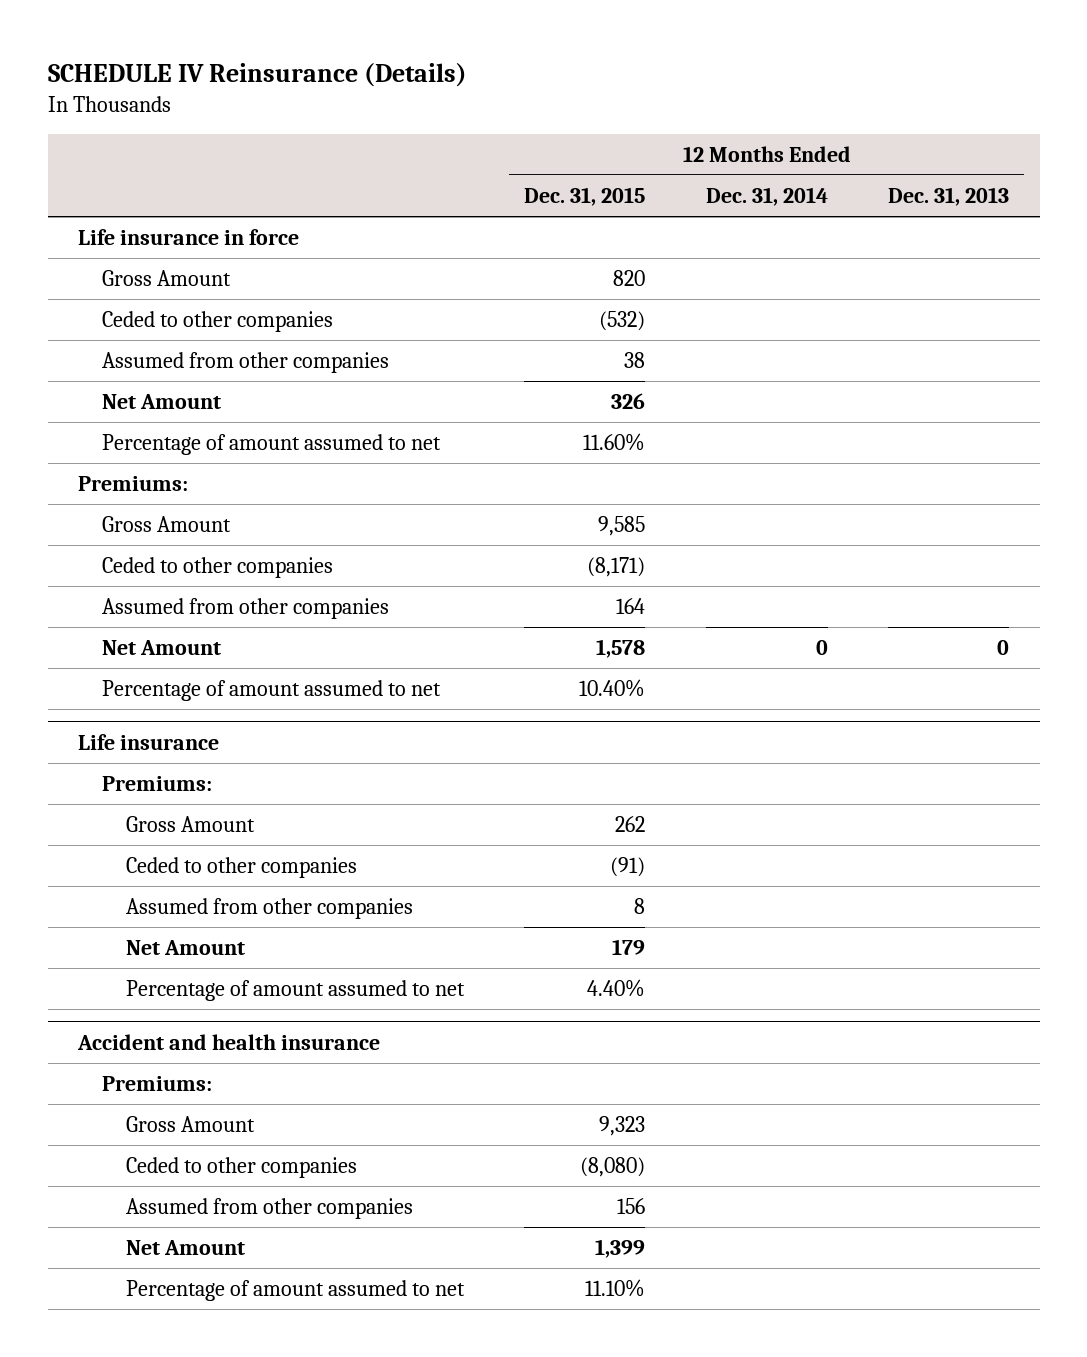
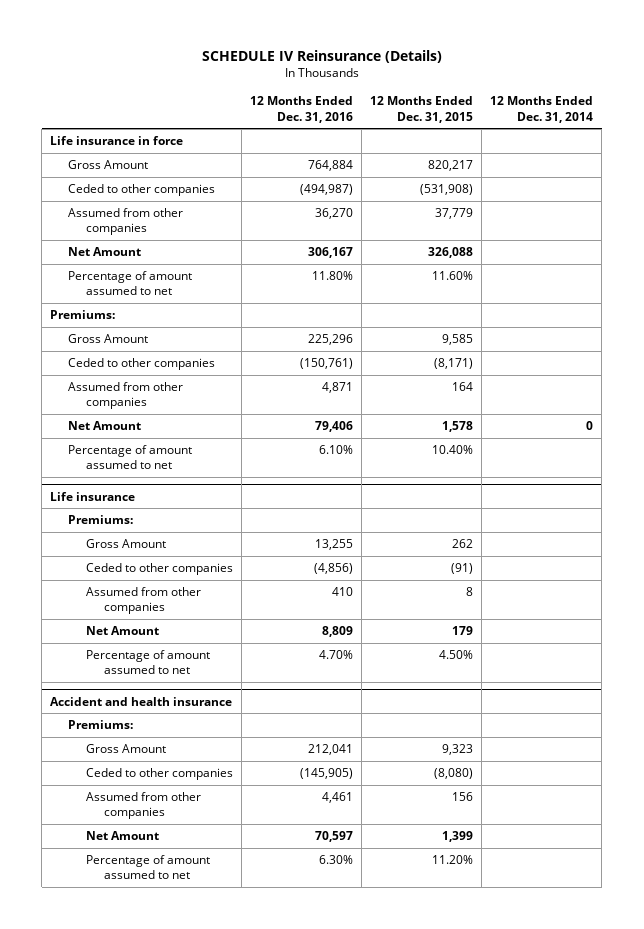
- | 12 Months Ended Dec. 31, 2015 | 12 Months Ended Dec. 31, 2014 | 12 Months Ended Dec. 31, 2013
+ | 12 Months Ended Dec. 31, 2016 | 12 Months Ended Dec. 31, 2015 | 12 Months Ended Dec. 31, 2014
- Gross Amount | 820 | |
- Ceded to other companies | (532) | |
- Assumed from other companies | 38 | |
- Net Amount | 326 | |
+ Gross Amount | 764,884 | 820,217 |
+ Ceded to other companies | (494,987) | (531,908) |
+ Assumed from other companies | 36,270 | 37,779 |
+ Net Amount | 306,167 | 326,088 |
@ Life insurance
- Percentage of amount assumed to net | 4.40% | |
+ Percentage of amount assumed to net | 4.70% | 4.50% |
@ Accident and health insurance
- Percentage of amount assumed to net | 11.10% | |
+ Percentage of amount assumed to net | 6.30% | 11.20% |

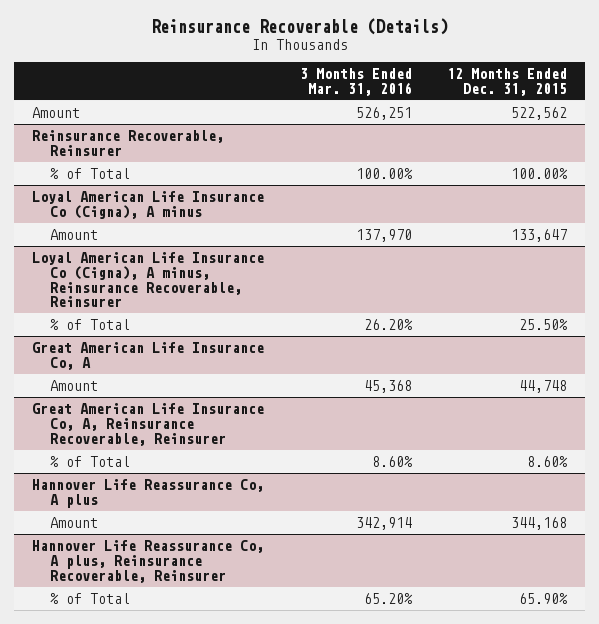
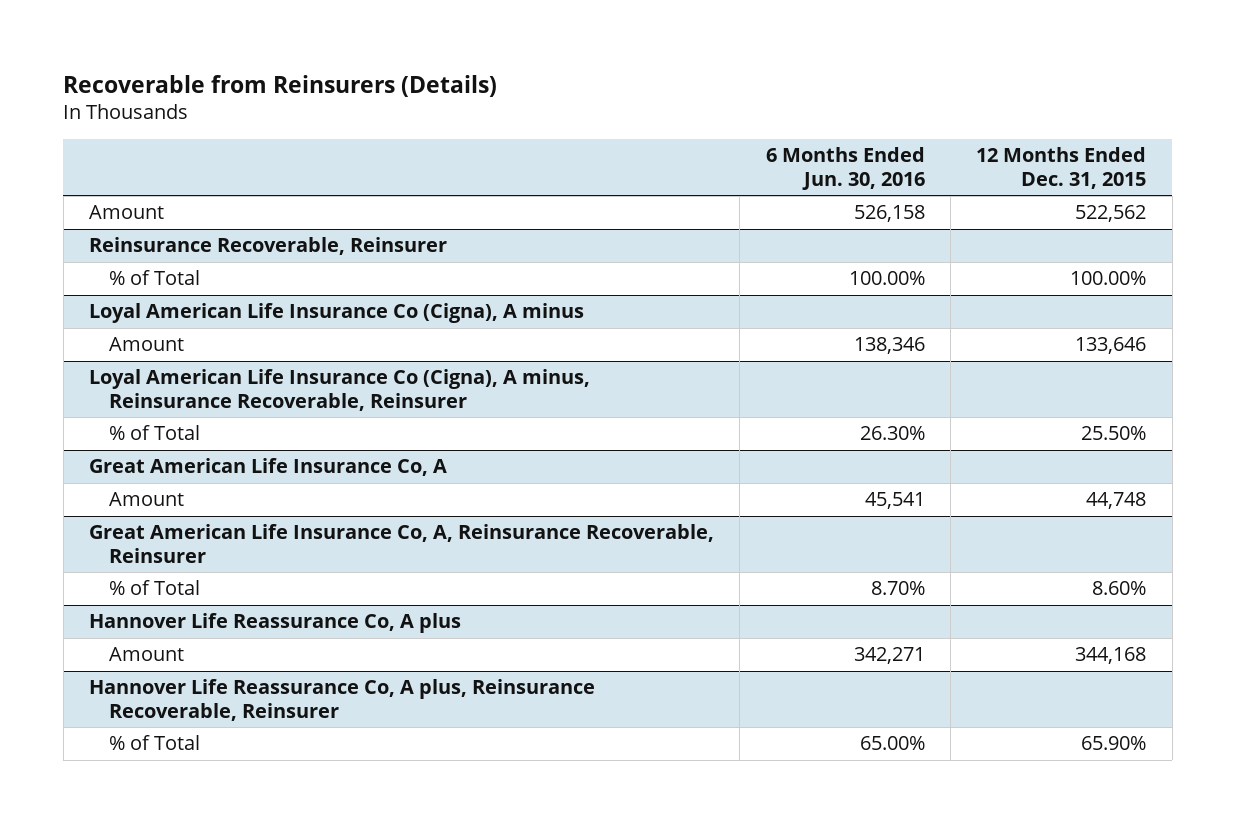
- Reinsurance Recoverable (Details)
+ Recoverable from Reinsurers (Details)
- | 3 Months Ended Mar. 31, 2016 | 12 Months Ended Dec. 31, 2015
+ | 6 Months Ended Jun. 30, 2016 | 12 Months Ended Dec. 31, 2015
@ Loyal American Life Insurance Co (Cigna), A minus
- Amount | 137,970 | 133,647
+ Amount | 138,346 | 133,646

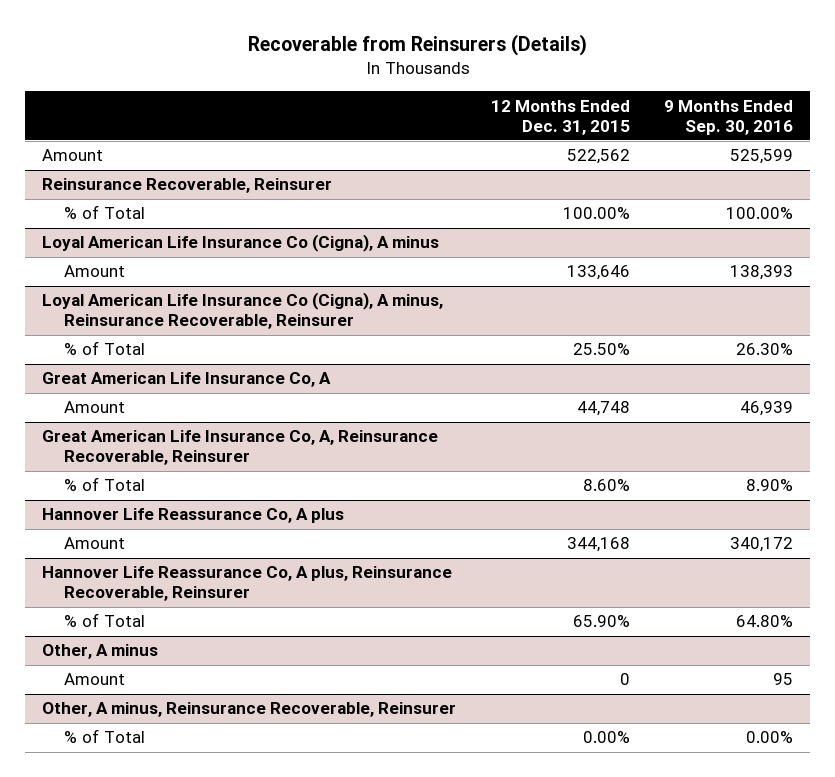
- | 6 Months Ended Jun. 30, 2016 | 12 Months Ended Dec. 31, 2015
+ | 12 Months Ended Dec. 31, 2015 | 9 Months Ended Sep. 30, 2016
+ Other, A minus
+ Amount | 0 | 95
+ Other, A minus, Reinsurance Recoverable, Reinsurer
+ % of Total | 0.00% | 0.00%

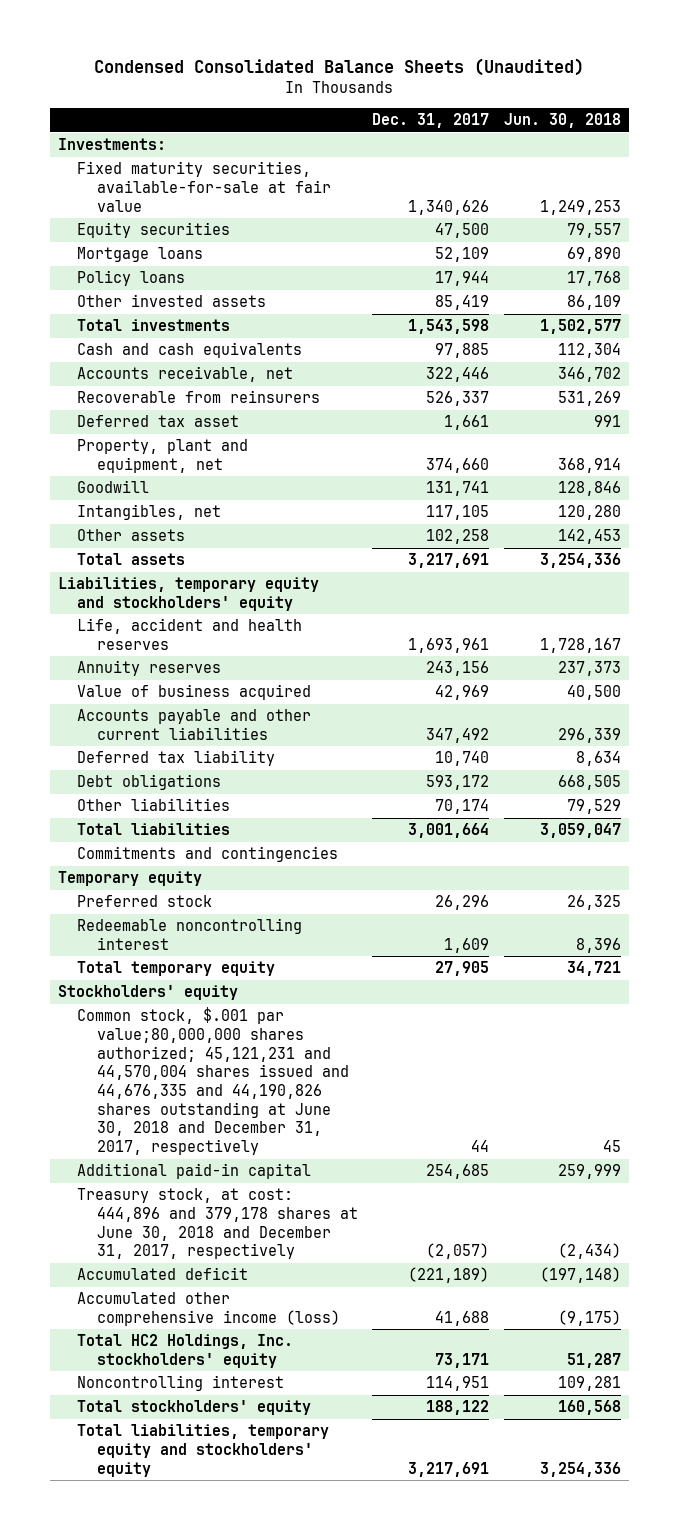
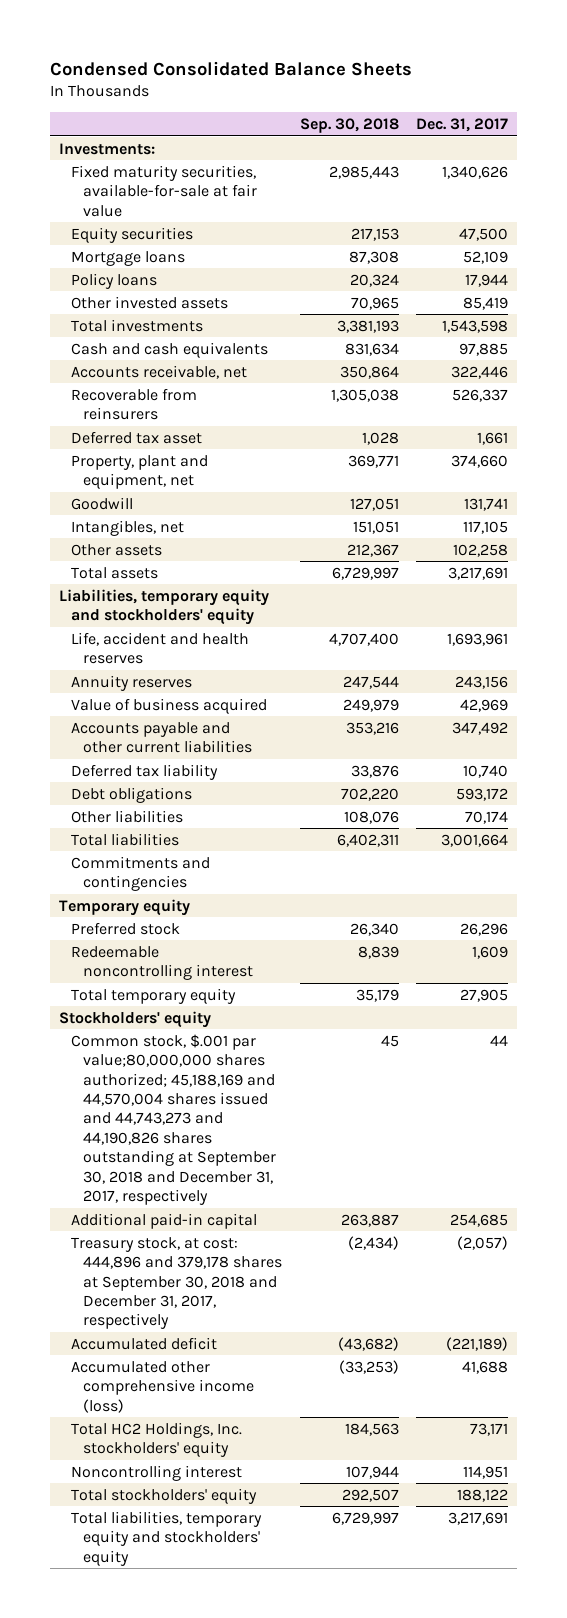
- Condensed Consolidated Balance Sheets (Unaudited)
+ Condensed Consolidated Balance Sheets
- | Dec. 31, 2017 | Jun. 30, 2018
+ | Sep. 30, 2018 | Dec. 31, 2017
- Common stock, $.001 par value;80,000,000 shares authorized; 45,121,231 and 44,570,004 shares issued and 44,676,335 and 44,190,826 shares outstanding at June 30, 2018 and December 31, 2017, respectively | 44 | 45
+ Common stock, $.001 par value;80,000,000 shares authorized; 45,188,169 and 44,570,004 shares issued and 44,743,273 and 44,190,826 shares outstanding at September 30, 2018 and December 31, 2017, respectively | 45 | 44
- Treasury stock, at cost: 444,896 and 379,178 shares at June 30, 2018 and December 31, 2017, respectively | (2,057) | (2,434)
+ Treasury stock, at cost: 444,896 and 379,178 shares at September 30, 2018 and December 31, 2017, respectively | (2,434) | (2,057)

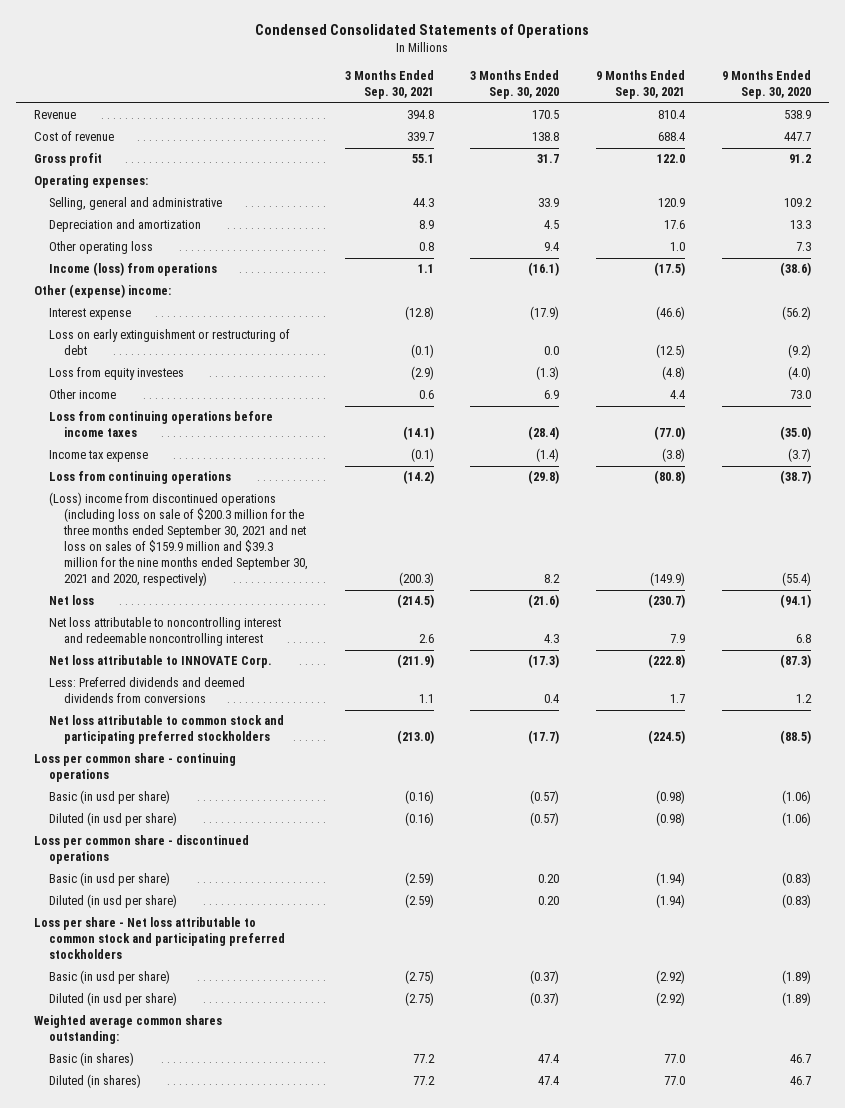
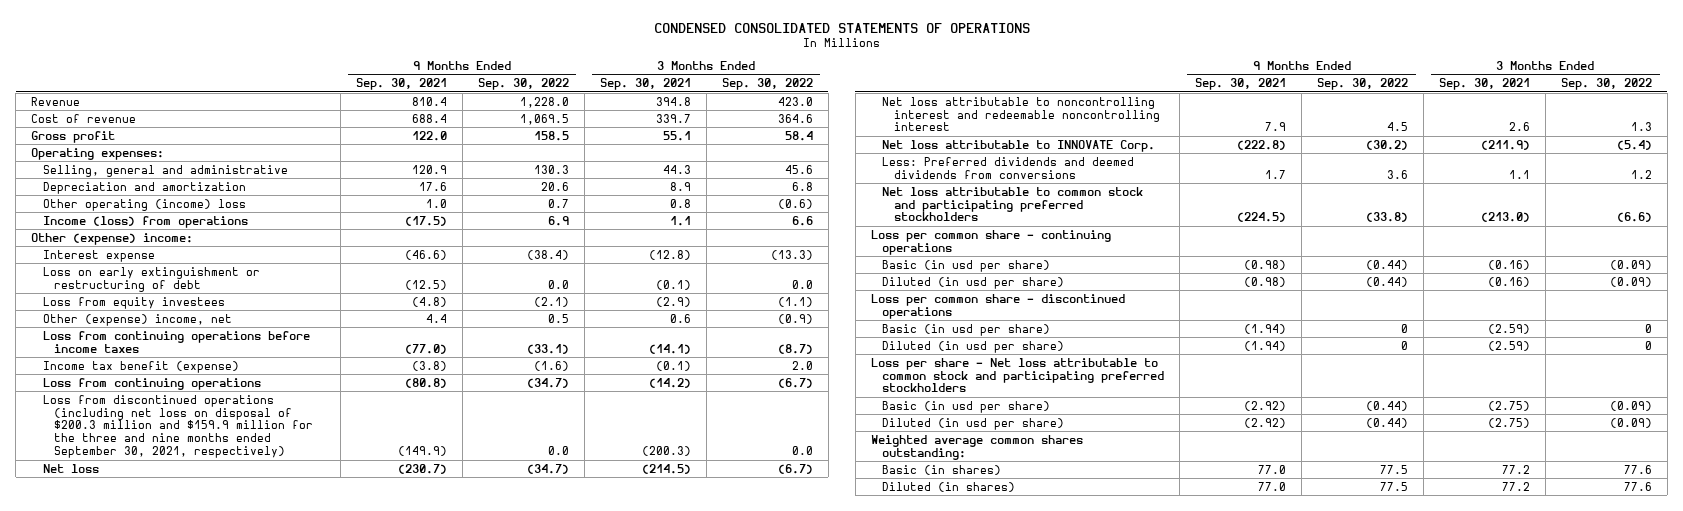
- Condensed Consolidated Statements of Operations
+ CONDENSED CONSOLIDATED STATEMENTS OF OPERATIONS
- | 3 Months Ended Sep. 30, 2021 | 3 Months Ended Sep. 30, 2020 | 9 Months Ended Sep. 30, 2021 | 9 Months Ended Sep. 30, 2020
+ | 9 Months Ended Sep. 30, 2021 | 9 Months Ended Sep. 30, 2022 | 3 Months Ended Sep. 30, 2021 | 3 Months Ended Sep. 30, 2022
- Other operating loss | 0.8 | 9.4 | 1.0 | 7.3
+ Other operating (income) loss | 1.0 | 0.7 | 0.8 | (0.6)
- Other income | 0.6 | 6.9 | 4.4 | 73.0
+ Other (expense) income, net | 4.4 | 0.5 | 0.6 | (0.9)
- Income tax expense | (0.1) | (1.4) | (3.8) | (3.7)
+ Income tax benefit (expense) | (3.8) | (1.6) | (0.1) | 2.0
- (Loss) income from discontinued operations (including loss on sale of $200.3 million for the three months ended September 30, 2021 and net loss on sales of $159.9 million and $39.3 million for the nine months ended September 30, 2021 and 2020, respectively) | (200.3) | 8.2 | (149.9) | (55.4)
+ Loss from discontinued operations (including net loss on disposal of $200.3 million and $159.9 million for the three and nine months ended September 30, 2021, respectively) | (149.9) | 0.0 | (200.3) | 0.0

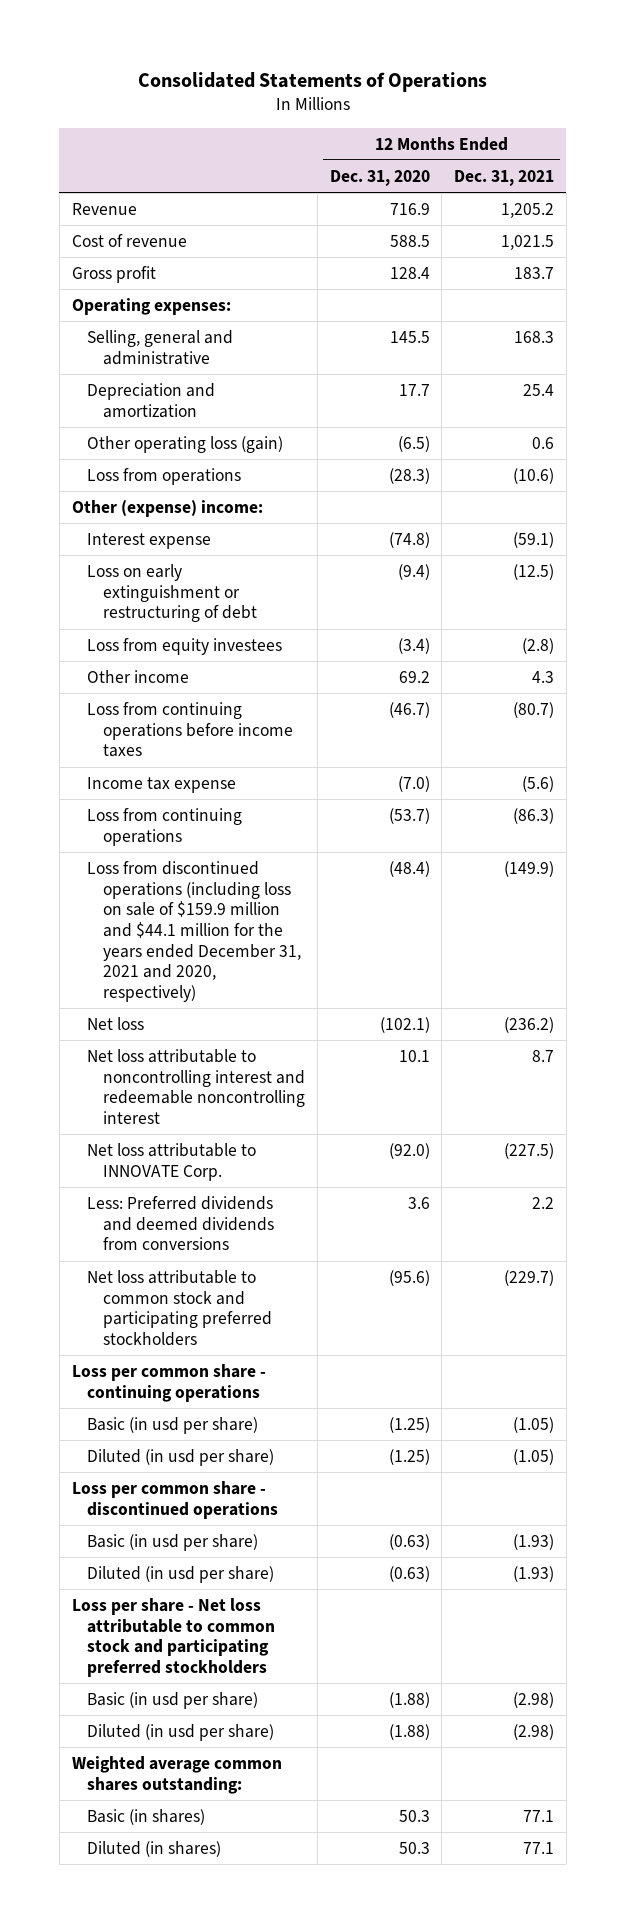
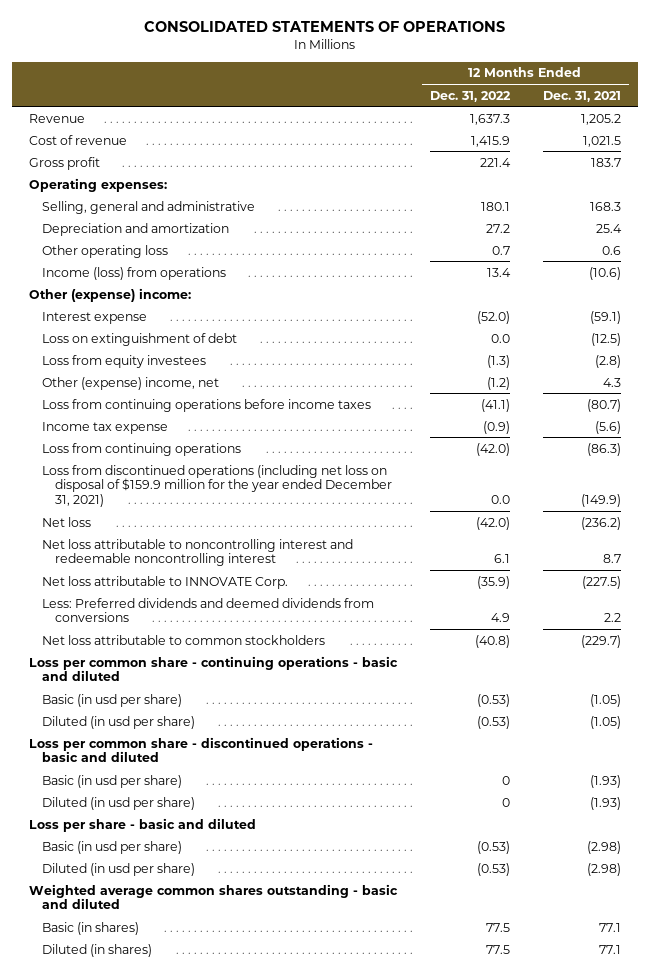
- Consolidated Statements of Operations
+ CONSOLIDATED STATEMENTS OF OPERATIONS
- | 12 Months Ended Dec. 31, 2020 | 12 Months Ended Dec. 31, 2021
+ | 12 Months Ended Dec. 31, 2022 | 12 Months Ended Dec. 31, 2021
- Other operating loss (gain) | (6.5) | 0.6
- Loss from operations | (28.3) | (10.6)
+ Other operating loss | 0.7 | 0.6
+ Income (loss) from operations | 13.4 | (10.6)
- Loss on early extinguishment or restructuring of debt | (9.4) | (12.5)
+ Loss on extinguishment of debt | 0.0 | (12.5)
- Other income | 69.2 | 4.3
+ Other (expense) income, net | (1.2) | 4.3
- Loss from discontinued operations (including loss on sale of $159.9 million and $44.1 million for the years ended December 31, 2021 and 2020, respectively) | (48.4) | (149.9)
+ Loss from discontinued operations (including net loss on disposal of $159.9 million for the year ended December 31, 2021) | 0.0 | (149.9)
- Net loss attributable to common stock and participating preferred stockholders | (95.6) | (229.7)
- Loss per common share - continuing operations
+ Net loss attributable to common stockholders | (40.8) | (229.7)
+ Loss per common share - continuing operations - basic and diluted
- Loss per common share - discontinued operations
+ Loss per common share - discontinued operations - basic and diluted
- Loss per share - Net loss attributable to common stock and participating preferred stockholders
+ Loss per share - basic and diluted
- Weighted average common shares outstanding:
+ Weighted average common shares outstanding - basic and diluted

